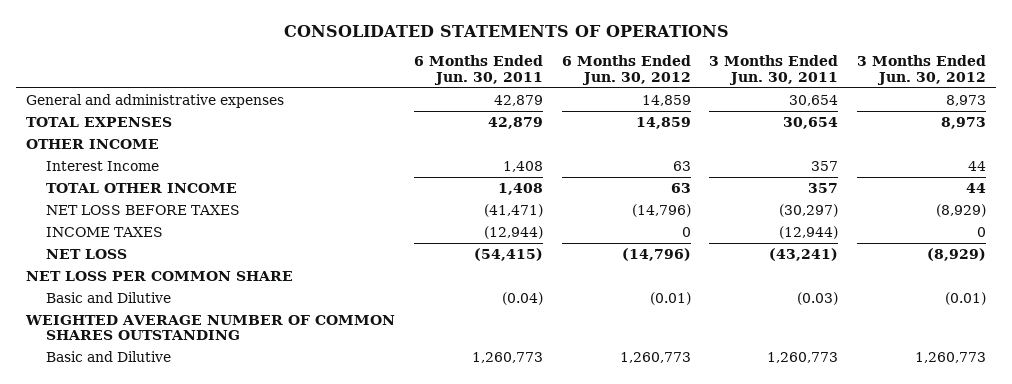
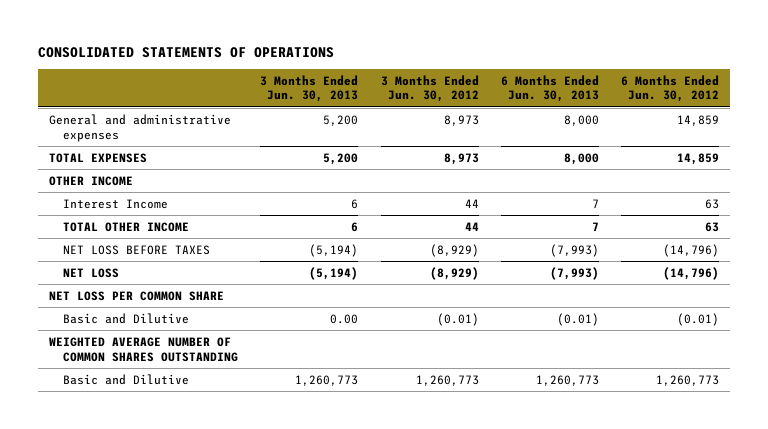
- | 6 Months Ended Jun. 30, 2011 | 6 Months Ended Jun. 30, 2012 | 3 Months Ended Jun. 30, 2011 | 3 Months Ended Jun. 30, 2012
+ | 3 Months Ended Jun. 30, 2013 | 3 Months Ended Jun. 30, 2012 | 6 Months Ended Jun. 30, 2013 | 6 Months Ended Jun. 30, 2012
- INCOME TAXES | (12,944) | 0 | (12,944) | 0

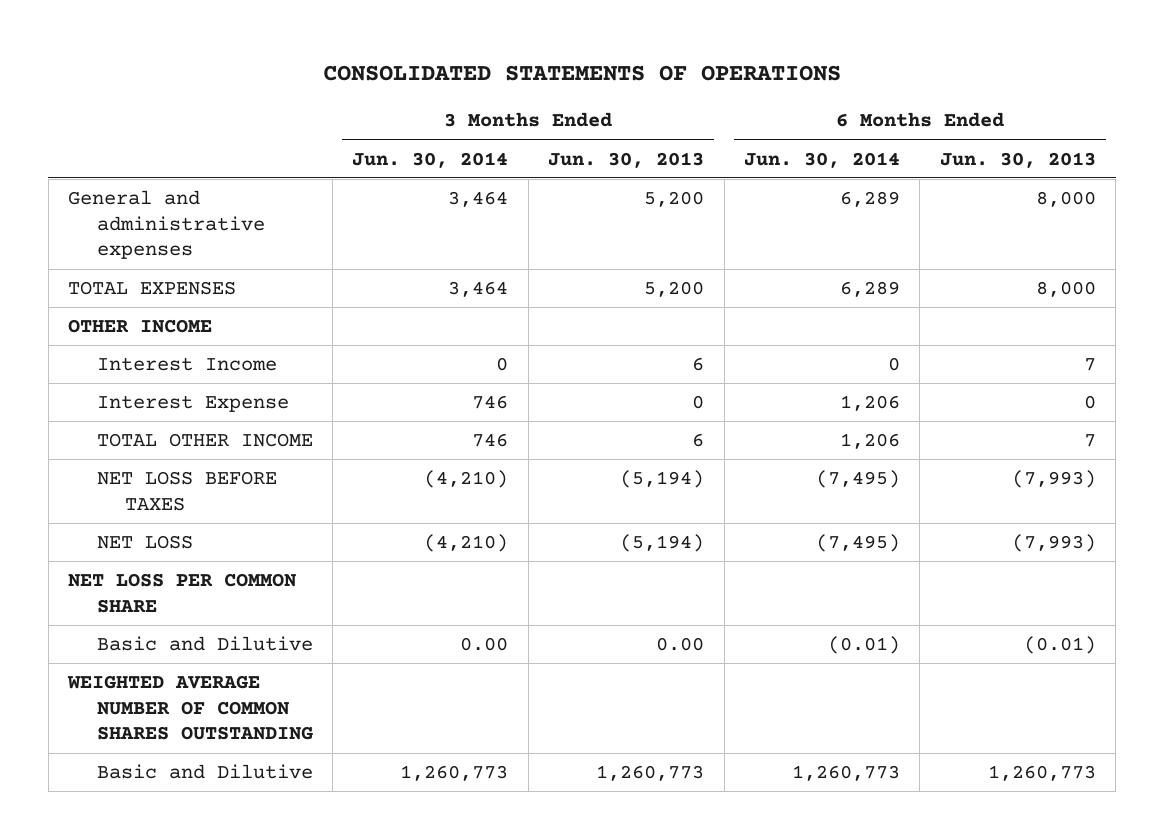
- | 3 Months Ended Jun. 30, 2013 | 3 Months Ended Jun. 30, 2012 | 6 Months Ended Jun. 30, 2013 | 6 Months Ended Jun. 30, 2012
+ | 3 Months Ended Jun. 30, 2014 | 3 Months Ended Jun. 30, 2013 | 6 Months Ended Jun. 30, 2014 | 6 Months Ended Jun. 30, 2013
+ Interest Expense | 746 | 0 | 1,206 | 0

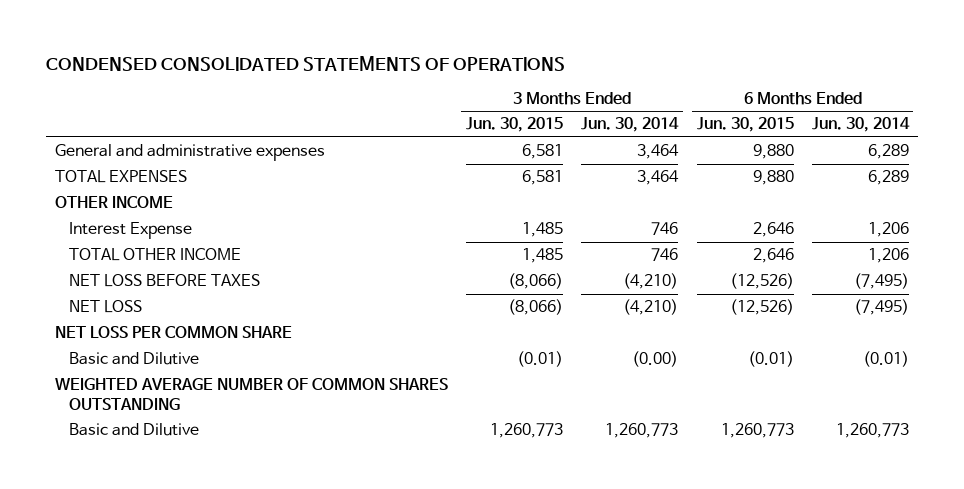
- CONSOLIDATED STATEMENTS OF OPERATIONS
+ CONDENSED CONSOLIDATED STATEMENTS OF OPERATIONS
- | 3 Months Ended Jun. 30, 2014 | 3 Months Ended Jun. 30, 2013 | 6 Months Ended Jun. 30, 2014 | 6 Months Ended Jun. 30, 2013
+ | 3 Months Ended Jun. 30, 2015 | 3 Months Ended Jun. 30, 2014 | 6 Months Ended Jun. 30, 2015 | 6 Months Ended Jun. 30, 2014
- Interest Income | 0 | 6 | 0 | 7
- Basic and Dilutive | 0.00 | 0.00 | (0.01) | (0.01)
+ Basic and Dilutive | (0.01) | (0.00) | (0.01) | (0.01)

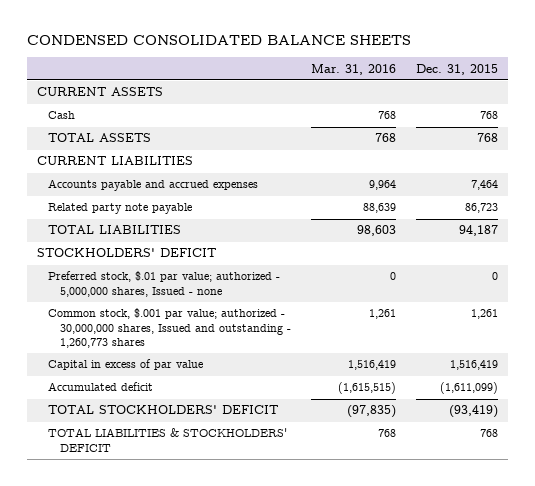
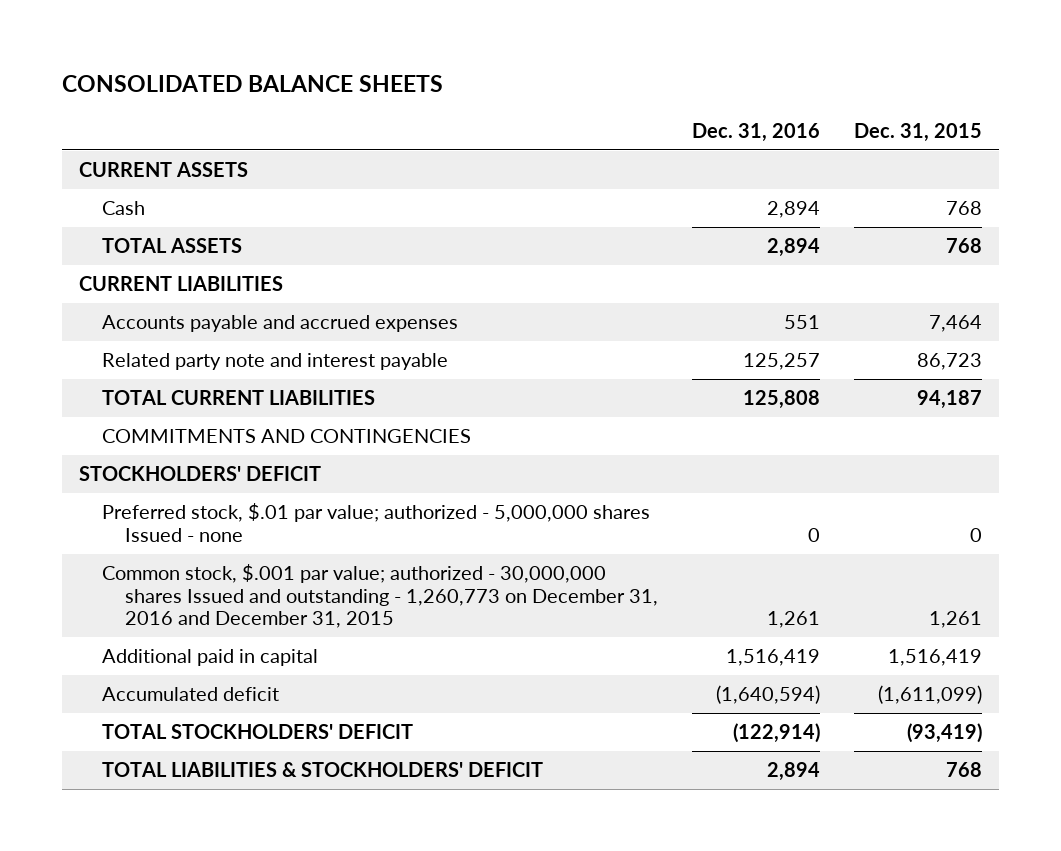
- CONDENSED CONSOLIDATED BALANCE SHEETS
+ CONSOLIDATED BALANCE SHEETS
- | Mar. 31, 2016 | Dec. 31, 2015
+ | Dec. 31, 2016 | Dec. 31, 2015
- Related party note payable | 88,639 | 86,723
- TOTAL LIABILITIES | 98,603 | 94,187
+ Related party note and interest payable | 125,257 | 86,723
+ TOTAL CURRENT LIABILITIES | 125,808 | 94,187
+ COMMITMENTS AND CONTINGENCIES
- Preferred stock, $.01 par value; authorized - 5,000,000 shares, Issued - none | 0 | 0
- Common stock, $.001 par value; authorized - 30,000,000 shares, Issued and outstanding - 1,260,773 shares | 1,261 | 1,261
- Capital in excess of par value | 1,516,419 | 1,516,419
+ Preferred stock, $.01 par value; authorized - 5,000,000 shares Issued - none | 0 | 0
+ Common stock, $.001 par value; authorized - 30,000,000 shares Issued and outstanding - 1,260,773 on December 31, 2016 and December 31, 2015 | 1,261 | 1,261
+ Additional paid in capital | 1,516,419 | 1,516,419

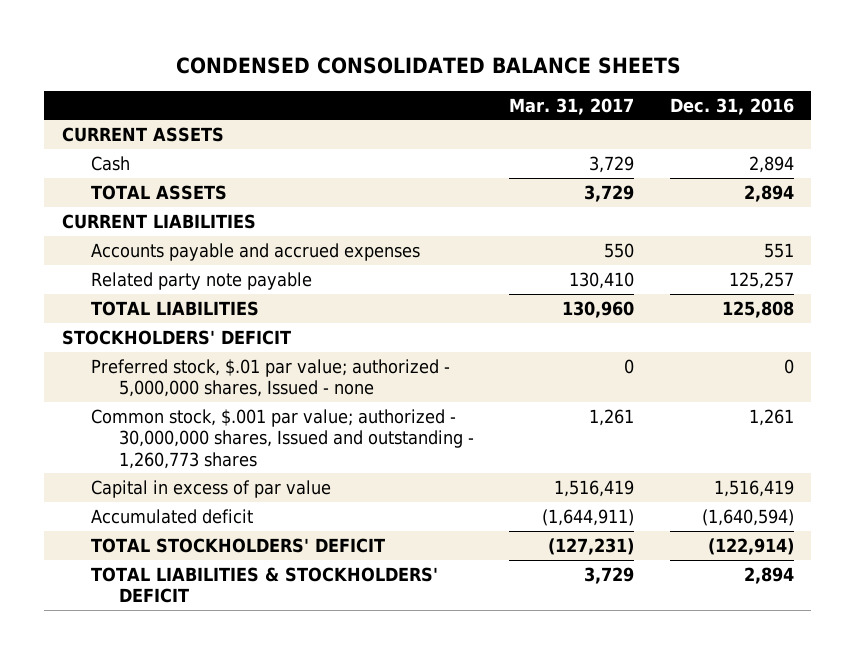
- CONSOLIDATED BALANCE SHEETS
+ CONDENSED CONSOLIDATED BALANCE SHEETS
- | Dec. 31, 2016 | Dec. 31, 2015
+ | Mar. 31, 2017 | Dec. 31, 2016
- Related party note and interest payable | 125,257 | 86,723
- TOTAL CURRENT LIABILITIES | 125,808 | 94,187
- COMMITMENTS AND CONTINGENCIES
+ Related party note payable | 130,410 | 125,257
+ TOTAL LIABILITIES | 130,960 | 125,808
- Preferred stock, $.01 par value; authorized - 5,000,000 shares Issued - none | 0 | 0
- Common stock, $.001 par value; authorized - 30,000,000 shares Issued and outstanding - 1,260,773 on December 31, 2016 and December 31, 2015 | 1,261 | 1,261
- Additional paid in capital | 1,516,419 | 1,516,419
+ Preferred stock, $.01 par value; authorized - 5,000,000 shares, Issued - none | 0 | 0
+ Common stock, $.001 par value; authorized - 30,000,000 shares, Issued and outstanding - 1,260,773 shares | 1,261 | 1,261
+ Capital in excess of par value | 1,516,419 | 1,516,419

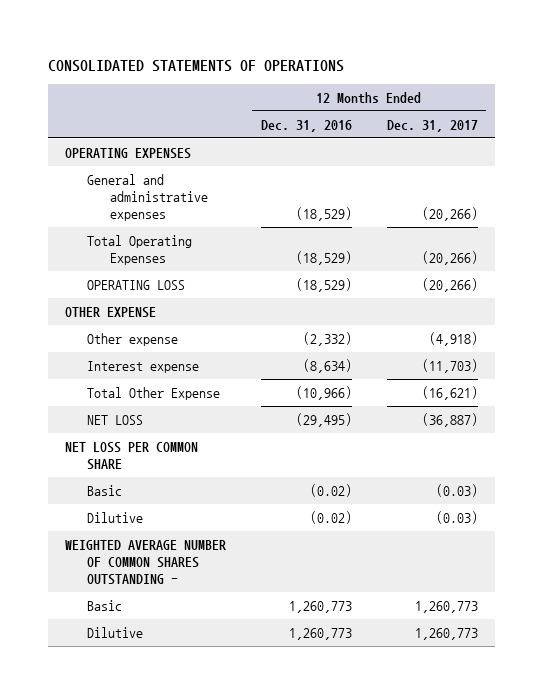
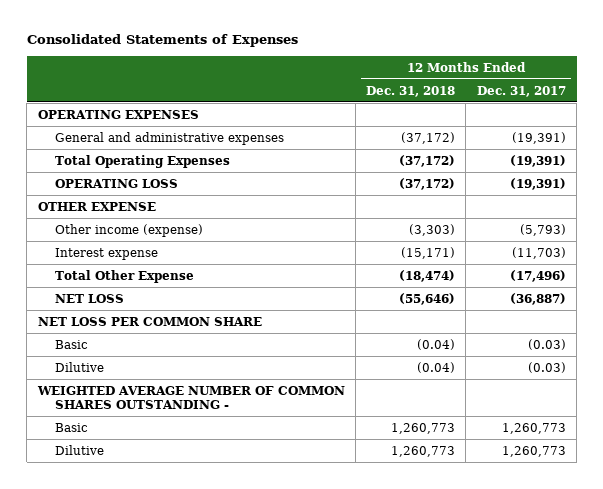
- CONSOLIDATED STATEMENTS OF OPERATIONS
+ Consolidated Statements of Expenses
- | 12 Months Ended Dec. 31, 2016 | 12 Months Ended Dec. 31, 2017
+ | 12 Months Ended Dec. 31, 2018 | 12 Months Ended Dec. 31, 2017
- General and administrative expenses | (18,529) | (20,266)
- Total Operating Expenses | (18,529) | (20,266)
- OPERATING LOSS | (18,529) | (20,266)
+ General and administrative expenses | (37,172) | (19,391)
+ Total Operating Expenses | (37,172) | (19,391)
+ OPERATING LOSS | (37,172) | (19,391)
- Other expense | (2,332) | (4,918)
+ Other income (expense) | (3,303) | (5,793)
- Total Other Expense | (10,966) | (16,621)
+ Total Other Expense | (18,474) | (17,496)

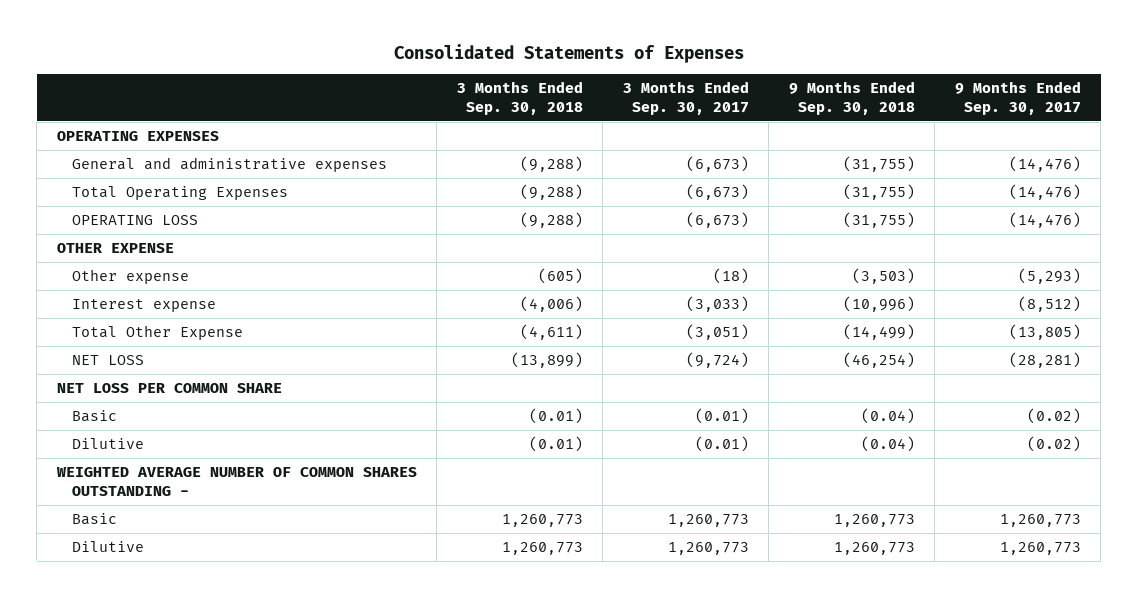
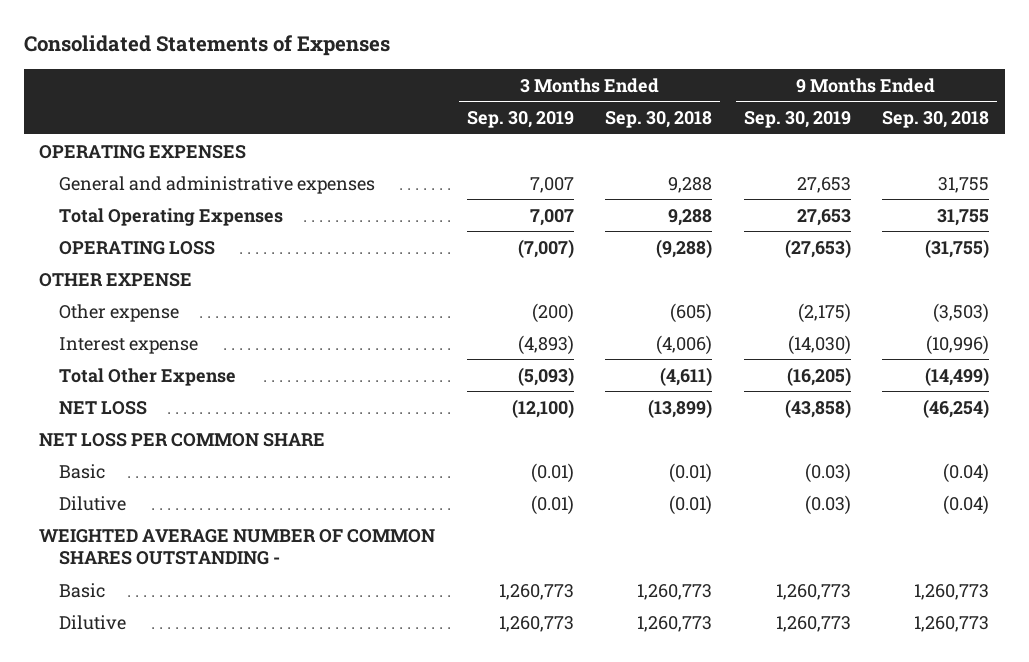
- | 3 Months Ended Sep. 30, 2018 | 3 Months Ended Sep. 30, 2017 | 9 Months Ended Sep. 30, 2018 | 9 Months Ended Sep. 30, 2017
+ | 3 Months Ended Sep. 30, 2019 | 3 Months Ended Sep. 30, 2018 | 9 Months Ended Sep. 30, 2019 | 9 Months Ended Sep. 30, 2018
- General and administrative expenses | (9,288) | (6,673) | (31,755) | (14,476)
- Total Operating Expenses | (9,288) | (6,673) | (31,755) | (14,476)
+ General and administrative expenses | 7,007 | 9,288 | 27,653 | 31,755
+ Total Operating Expenses | 7,007 | 9,288 | 27,653 | 31,755

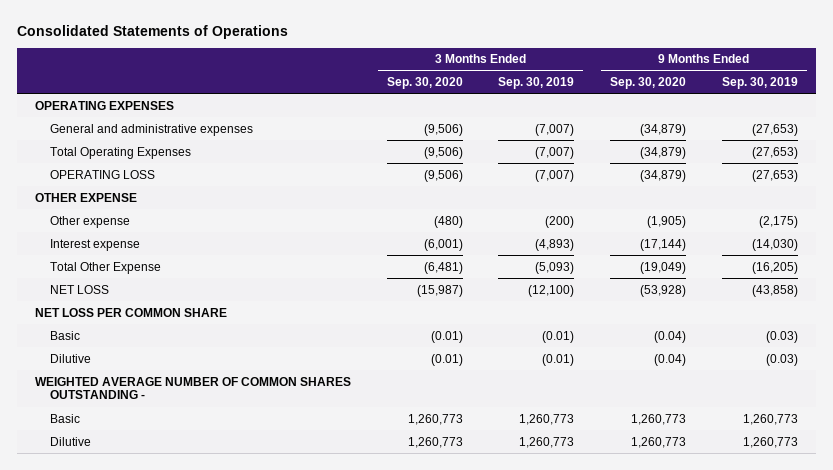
- Consolidated Statements of Expenses
+ Consolidated Statements of Operations
- | 3 Months Ended Sep. 30, 2019 | 3 Months Ended Sep. 30, 2018 | 9 Months Ended Sep. 30, 2019 | 9 Months Ended Sep. 30, 2018
+ | 3 Months Ended Sep. 30, 2020 | 3 Months Ended Sep. 30, 2019 | 9 Months Ended Sep. 30, 2020 | 9 Months Ended Sep. 30, 2019
- General and administrative expenses | 7,007 | 9,288 | 27,653 | 31,755
- Total Operating Expenses | 7,007 | 9,288 | 27,653 | 31,755
+ General and administrative expenses | (9,506) | (7,007) | (34,879) | (27,653)
+ Total Operating Expenses | (9,506) | (7,007) | (34,879) | (27,653)

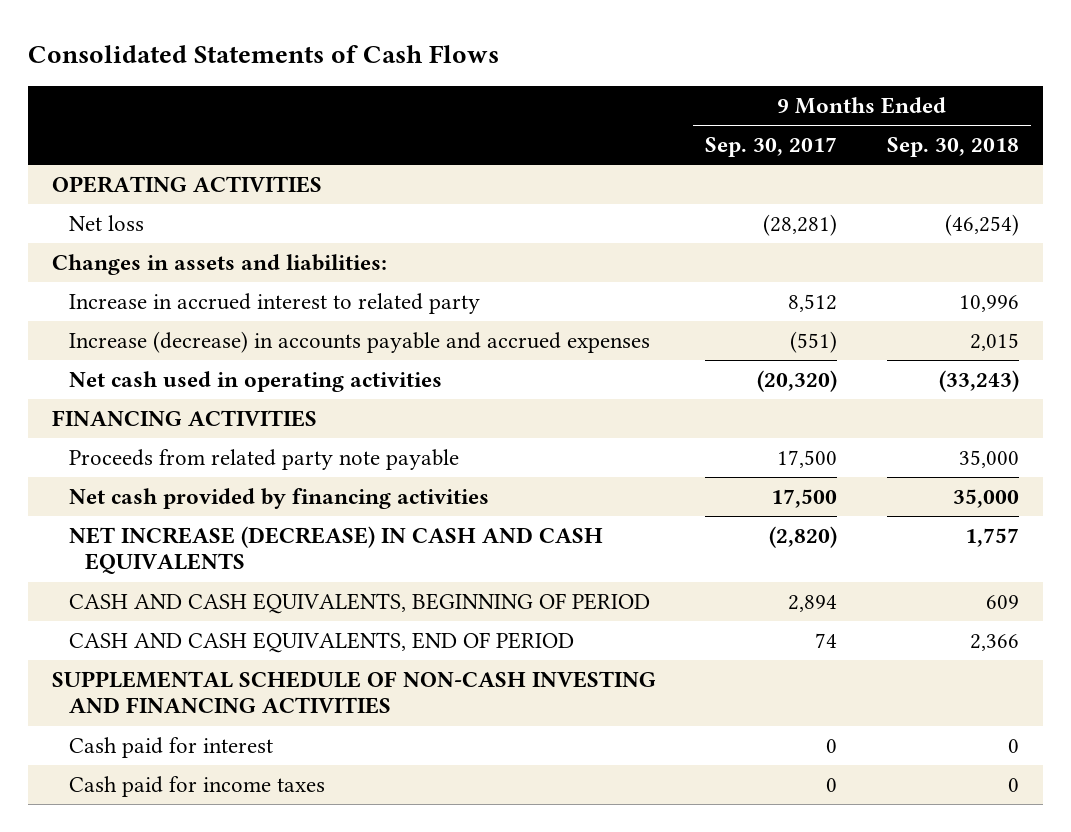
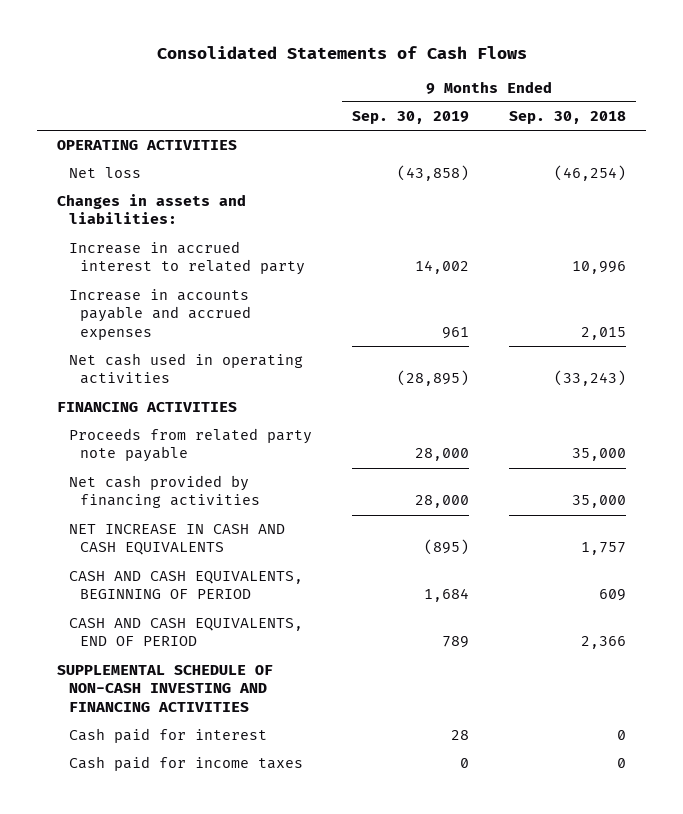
- | 9 Months Ended Sep. 30, 2017 | 9 Months Ended Sep. 30, 2018
+ | 9 Months Ended Sep. 30, 2019 | 9 Months Ended Sep. 30, 2018
- Increase (decrease) in accounts payable and accrued expenses | (551) | 2,015
+ Increase in accounts payable and accrued expenses | 961 | 2,015
- NET INCREASE (DECREASE) IN CASH AND CASH EQUIVALENTS | (2,820) | 1,757
+ NET INCREASE IN CASH AND CASH EQUIVALENTS | (895) | 1,757

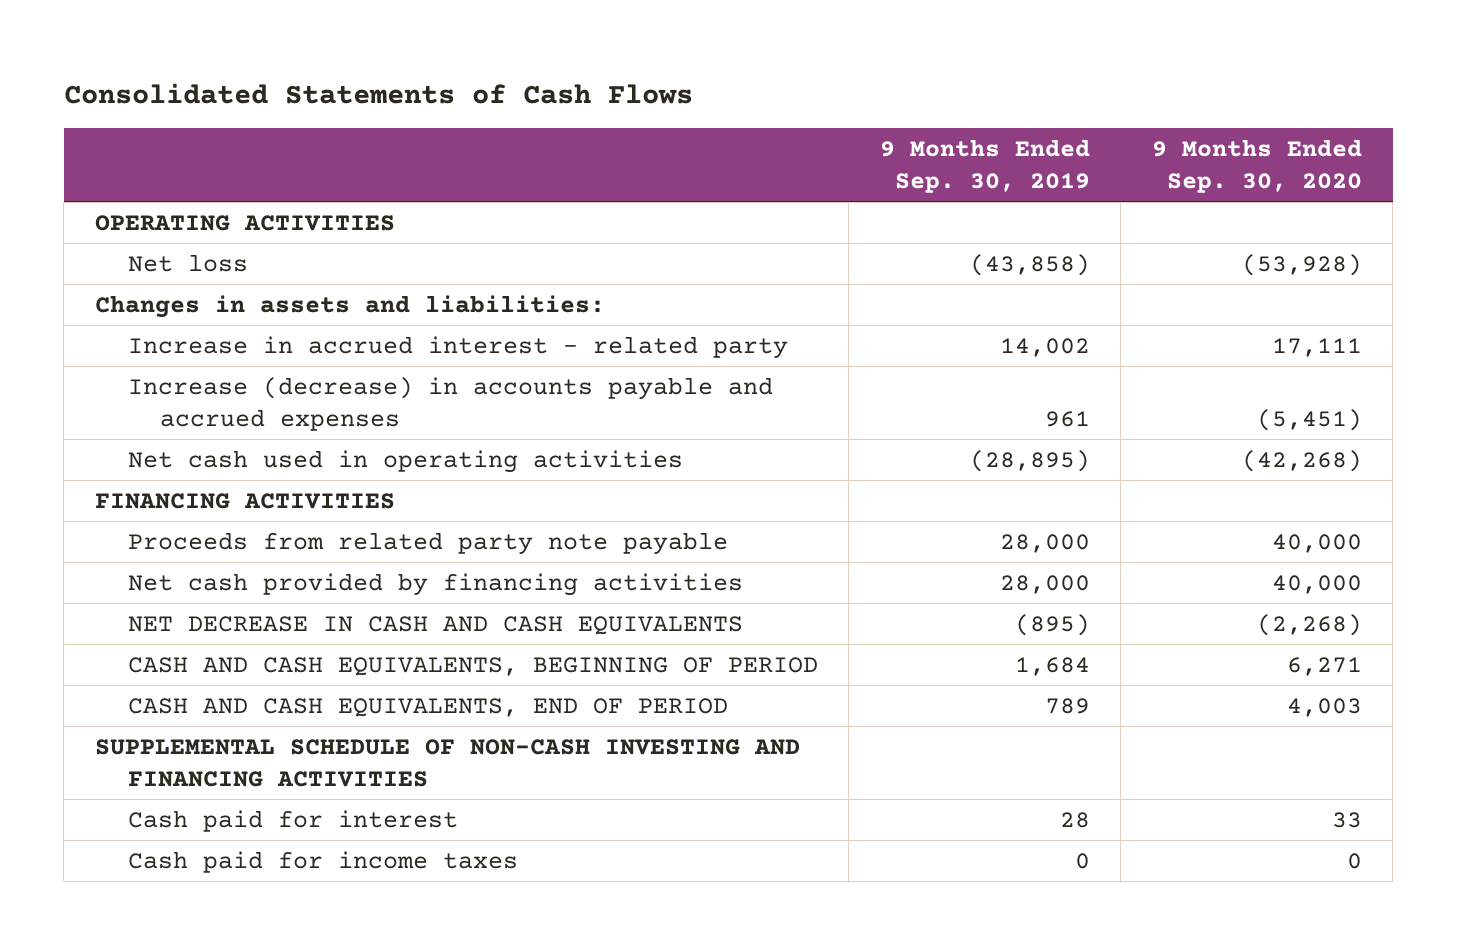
- | 9 Months Ended Sep. 30, 2019 | 9 Months Ended Sep. 30, 2018
+ | 9 Months Ended Sep. 30, 2019 | 9 Months Ended Sep. 30, 2020
- Increase in accrued interest to related party | 14,002 | 10,996
- Increase in accounts payable and accrued expenses | 961 | 2,015
+ Increase in accrued interest - related party | 14,002 | 17,111
+ Increase (decrease) in accounts payable and accrued expenses | 961 | (5,451)
- NET INCREASE IN CASH AND CASH EQUIVALENTS | (895) | 1,757
+ NET DECREASE IN CASH AND CASH EQUIVALENTS | (895) | (2,268)

